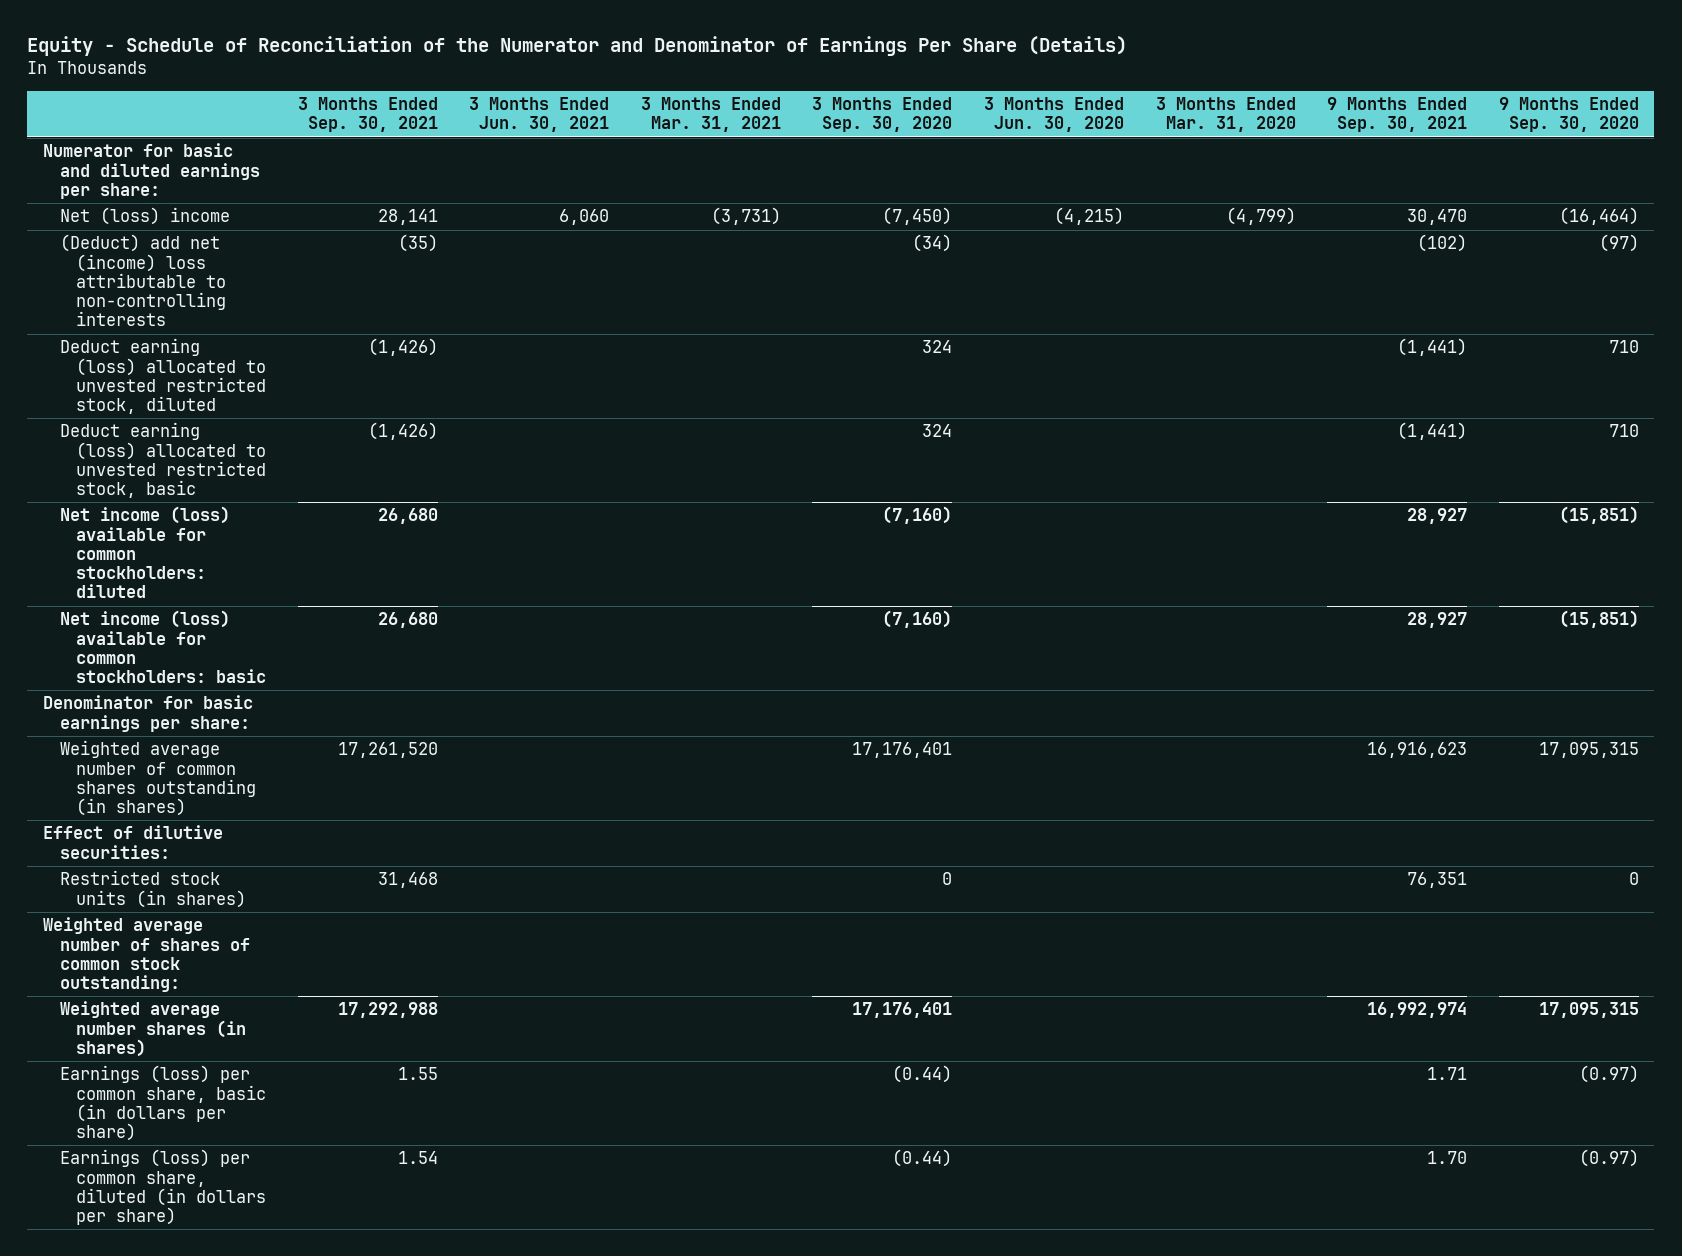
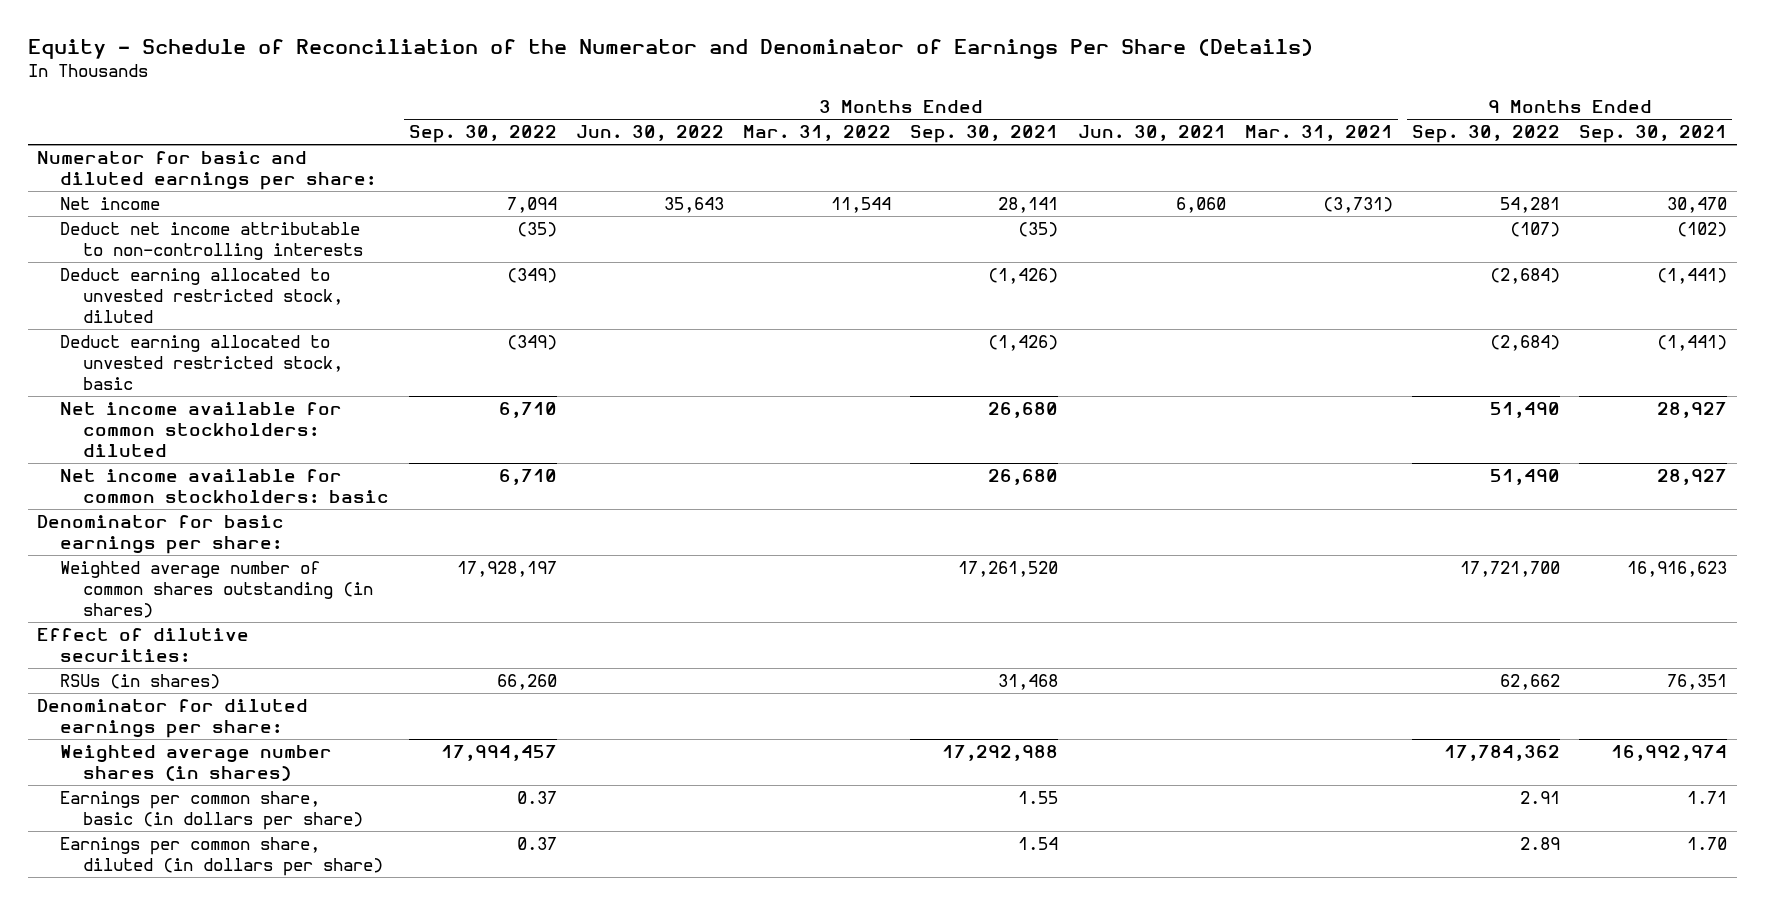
- | 3 Months Ended Sep. 30, 2021 | 3 Months Ended Jun. 30, 2021 | 3 Months Ended Mar. 31, 2021 | 3 Months Ended Sep. 30, 2020 | 3 Months Ended Jun. 30, 2020 | 3 Months Ended Mar. 31, 2020 | 9 Months Ended Sep. 30, 2021 | 9 Months Ended Sep. 30, 2020
+ | 3 Months Ended Sep. 30, 2022 | 3 Months Ended Jun. 30, 2022 | 3 Months Ended Mar. 31, 2022 | 3 Months Ended Sep. 30, 2021 | 3 Months Ended Jun. 30, 2021 | 3 Months Ended Mar. 31, 2021 | 9 Months Ended Sep. 30, 2022 | 9 Months Ended Sep. 30, 2021
- Net (loss) income | 28,141 | 6,060 | (3,731) | (7,450) | (4,215) | (4,799) | 30,470 | (16,464)
- (Deduct) add net (income) loss attributable to non-controlling interests | (35) | | | (34) | | | (102) | (97)
- Deduct earning (loss) allocated to unvested restricted stock, diluted | (1,426) | | | 324 | | | (1,441) | 710
- Deduct earning (loss) allocated to unvested restricted stock, basic | (1,426) | | | 324 | | | (1,441) | 710
- Net income (loss) available for common stockholders: diluted | 26,680 | | | (7,160) | | | 28,927 | (15,851)
- Net income (loss) available for common stockholders: basic | 26,680 | | | (7,160) | | | 28,927 | (15,851)
+ Net income | 7,094 | 35,643 | 11,544 | 28,141 | 6,060 | (3,731) | 54,281 | 30,470
+ Deduct net income attributable to non-controlling interests | (35) | | | (35) | | | (107) | (102)
+ Deduct earning allocated to unvested restricted stock, diluted | (349) | | | (1,426) | | | (2,684) | (1,441)
+ Deduct earning allocated to unvested restricted stock, basic | (349) | | | (1,426) | | | (2,684) | (1,441)
+ Net income available for common stockholders: diluted | 6,710 | | | 26,680 | | | 51,490 | 28,927
+ Net income available for common stockholders: basic | 6,710 | | | 26,680 | | | 51,490 | 28,927
- Restricted stock units (in shares) | 31,468 | | | 0 | | | 76,351 | 0
- Weighted average number of shares of common stock outstanding:
+ RSUs (in shares) | 66,260 | | | 31,468 | | | 62,662 | 76,351
+ Denominator for diluted earnings per share:
- Earnings (loss) per common share, basic (in dollars per share) | 1.55 | | | (0.44) | | | 1.71 | (0.97)
- Earnings (loss) per common share, diluted (in dollars per share) | 1.54 | | | (0.44) | | | 1.70 | (0.97)
+ Earnings per common share, basic (in dollars per share) | 0.37 | | | 1.55 | | | 2.91 | 1.71
+ Earnings per common share, diluted (in dollars per share) | 0.37 | | | 1.54 | | | 2.89 | 1.70

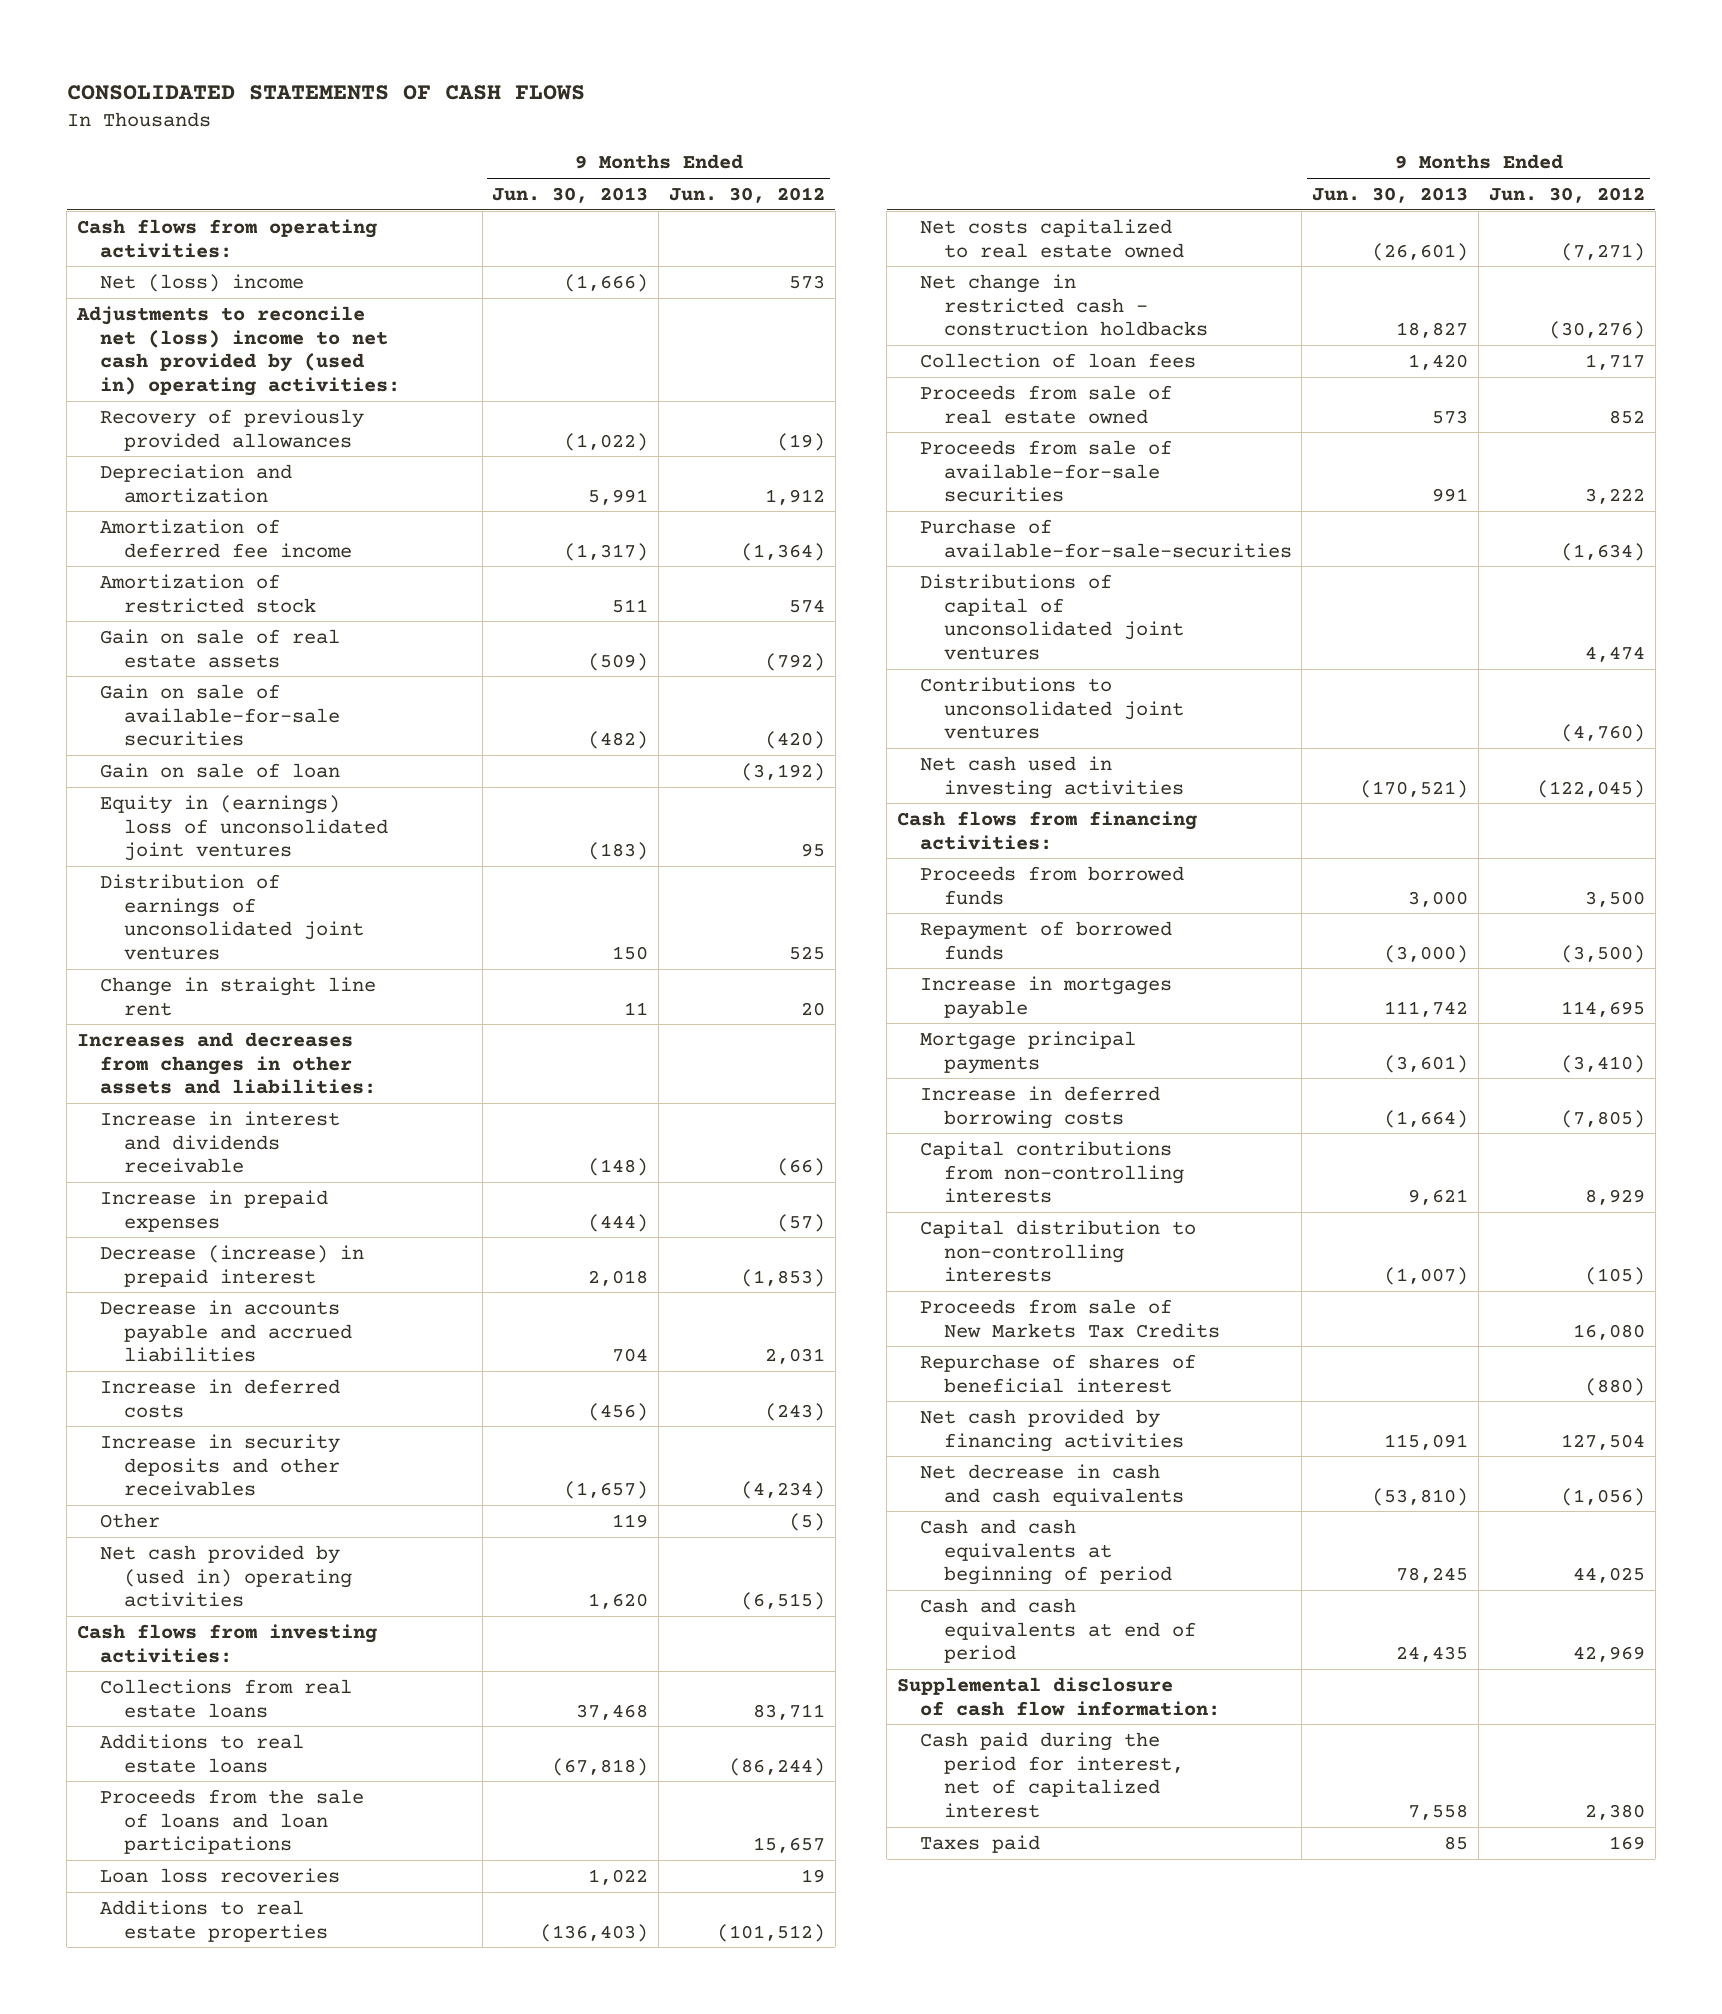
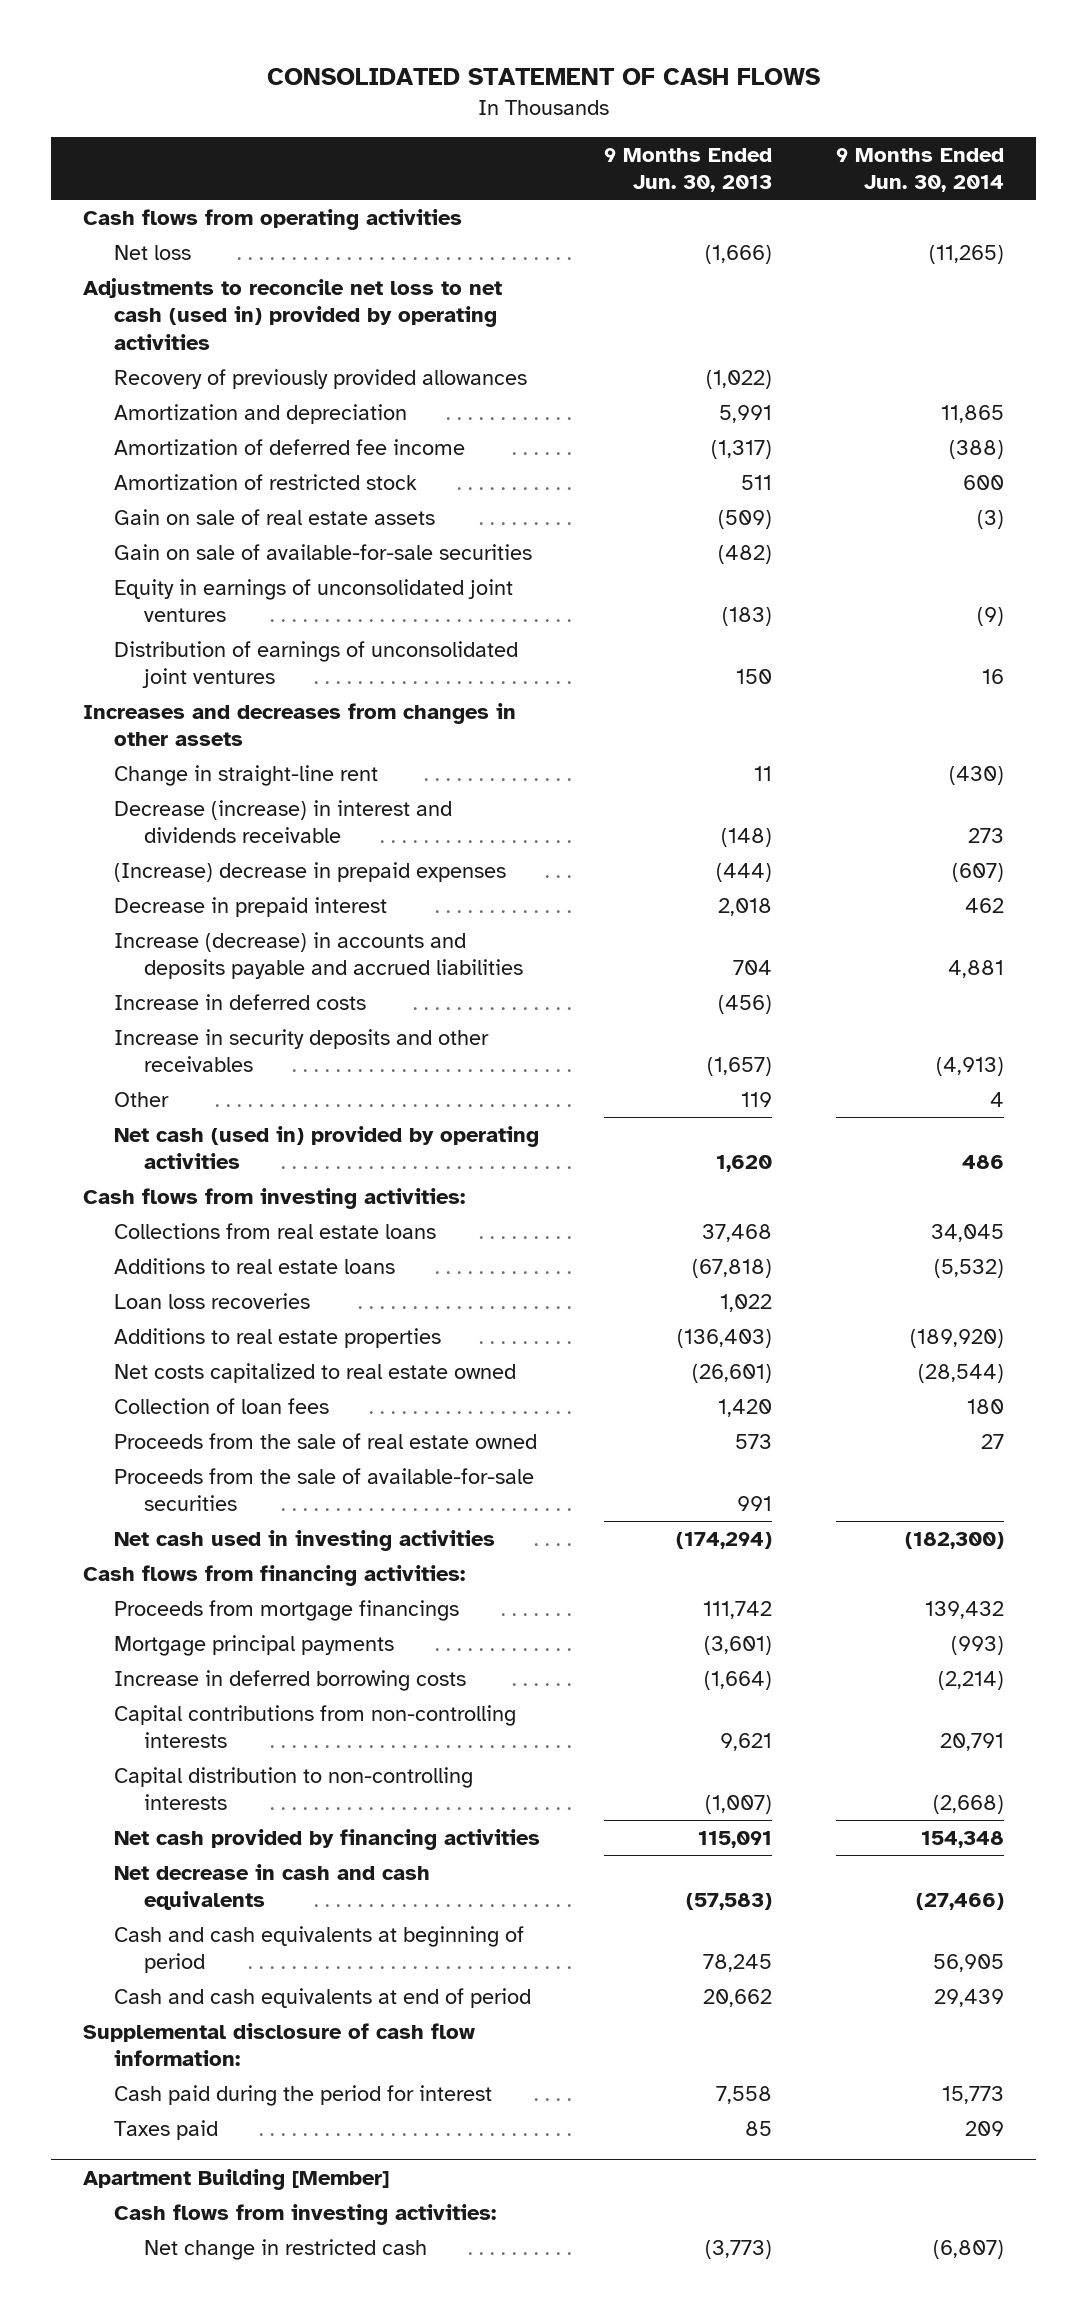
- CONSOLIDATED STATEMENTS OF CASH FLOWS
+ CONSOLIDATED STATEMENT OF CASH FLOWS
- | 9 Months Ended Jun. 30, 2013 | 9 Months Ended Jun. 30, 2012
+ | 9 Months Ended Jun. 30, 2013 | 9 Months Ended Jun. 30, 2014
- Cash flows from operating activities:
- Net (loss) income | (1,666) | 573
- Adjustments to reconcile net (loss) income to net cash provided by (used in) operating activities:
+ Cash flows from operating activities
+ Net loss | (1,666) | (11,265)
+ Adjustments to reconcile net loss to net cash (used in) provided by operating activities
- Depreciation and amortization | 5,991 | 1,912
+ Amortization and depreciation | 5,991 | 11,865
- Gain on sale of loan | | (3,192)
- Equity in (earnings) loss of unconsolidated joint ventures | (183) | 95
+ Equity in earnings of unconsolidated joint ventures | (183) | (9)
- Change in straight line rent | 11 | 20
- Increases and decreases from changes in other assets and liabilities:
- Increase in interest and dividends receivable | (148) | (66)
- Increase in prepaid expenses | (444) | (57)
- Decrease (increase) in prepaid interest | 2,018 | (1,853)
- Decrease in accounts payable and accrued liabilities | 704 | 2,031
+ Increases and decreases from changes in other assets
+ Change in straight-line rent | 11 | (430)
+ Decrease (increase) in interest and dividends receivable | (148) | 273
+ (Increase) decrease in prepaid expenses | (444) | (607)
+ Decrease in prepaid interest | 2,018 | 462
+ Increase (decrease) in accounts and deposits payable and accrued liabilities | 704 | 4,881
- Net cash provided by (used in) operating activities | 1,620 | (6,515)
+ Net cash (used in) provided by operating activities | 1,620 | 486
- Proceeds from the sale of loans and loan participations | | 15,657
- Net change in restricted cash - construction holdbacks | 18,827 | (30,276)
- Proceeds from sale of real estate owned | 573 | 852
- Proceeds from sale of available-for-sale securities | 991 | 3,222
- Purchase of available-for-sale-securities | | (1,634)
- Distributions of capital of unconsolidated joint ventures | | 4,474
- Contributions to unconsolidated joint ventures | | (4,760)
- Net cash used in investing activities | (170,521) | (122,045)
+ Proceeds from the sale of real estate owned | 573 | 27
+ Proceeds from the sale of available-for-sale securities | 991 |
+ Net cash used in investing activities | (174,294) | (182,300)
- Proceeds from borrowed funds | 3,000 | 3,500
- Repayment of borrowed funds | (3,000) | (3,500)
- Increase in mortgages payable | 111,742 | 114,695
+ Proceeds from mortgage financings | 111,742 | 139,432
- Proceeds from sale of New Markets Tax Credits | | 16,080
- Repurchase of shares of beneficial interest | | (880)
- Net decrease in cash and cash equivalents | (53,810) | (1,056)
+ Net decrease in cash and cash equivalents | (57,583) | (27,466)
- Cash and cash equivalents at end of period | 24,435 | 42,969
+ Cash and cash equivalents at end of period | 20,662 | 29,439
- Cash paid during the period for interest, net of capitalized interest | 7,558 | 2,380
+ Cash paid during the period for interest | 7,558 | 15,773
+ Apartment Building [Member]
+ Cash flows from investing activities:
+ Net change in restricted cash | (3,773) | (6,807)

